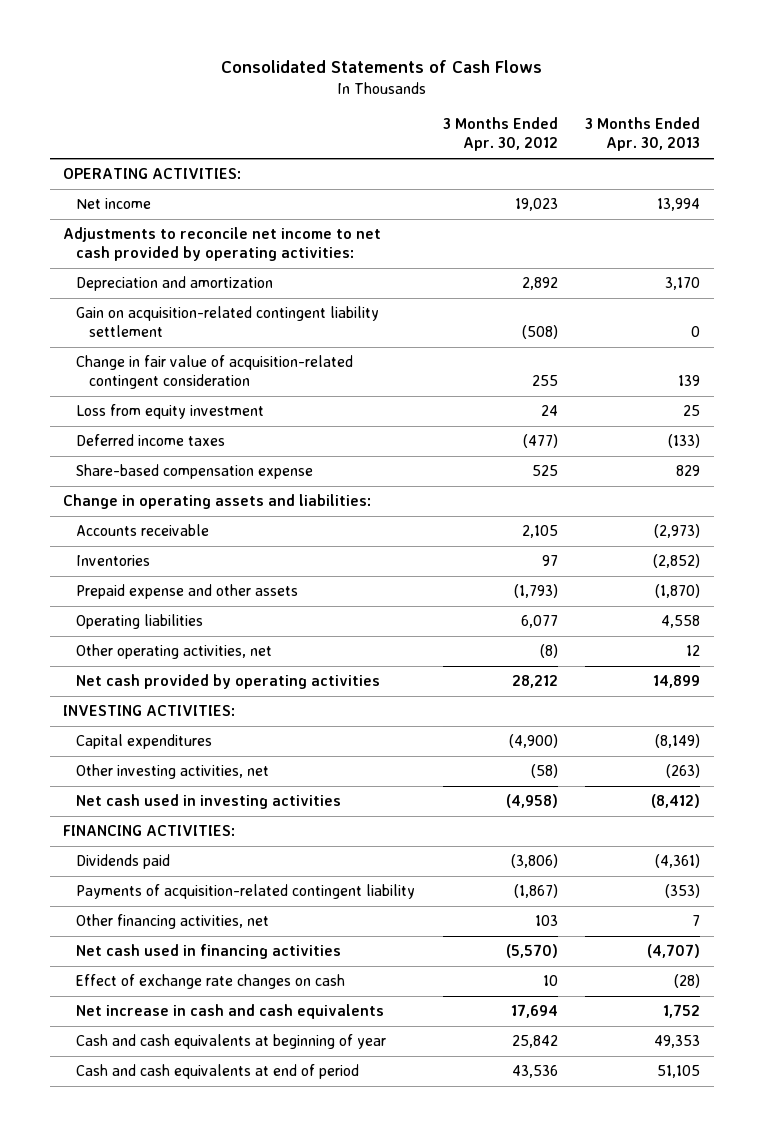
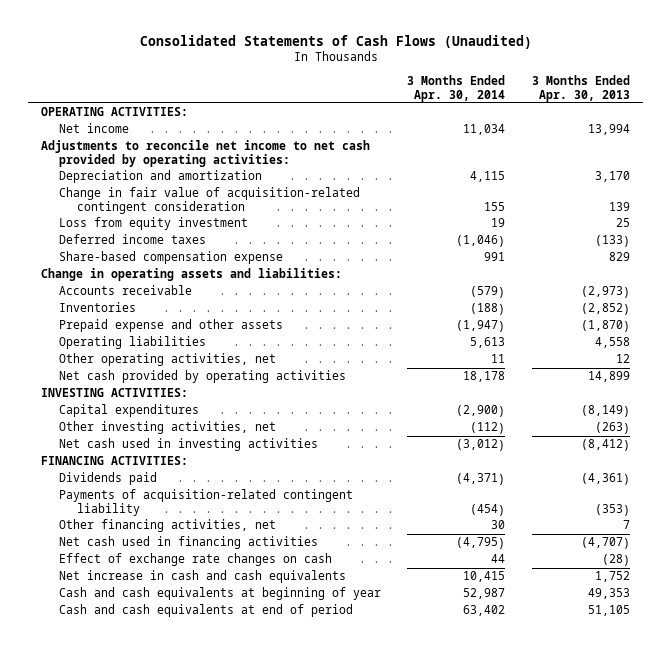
- Consolidated Statements of Cash Flows
+ Consolidated Statements of Cash Flows (Unaudited)
- | 3 Months Ended Apr. 30, 2012 | 3 Months Ended Apr. 30, 2013
+ | 3 Months Ended Apr. 30, 2014 | 3 Months Ended Apr. 30, 2013
- Gain on acquisition-related contingent liability settlement | (508) | 0

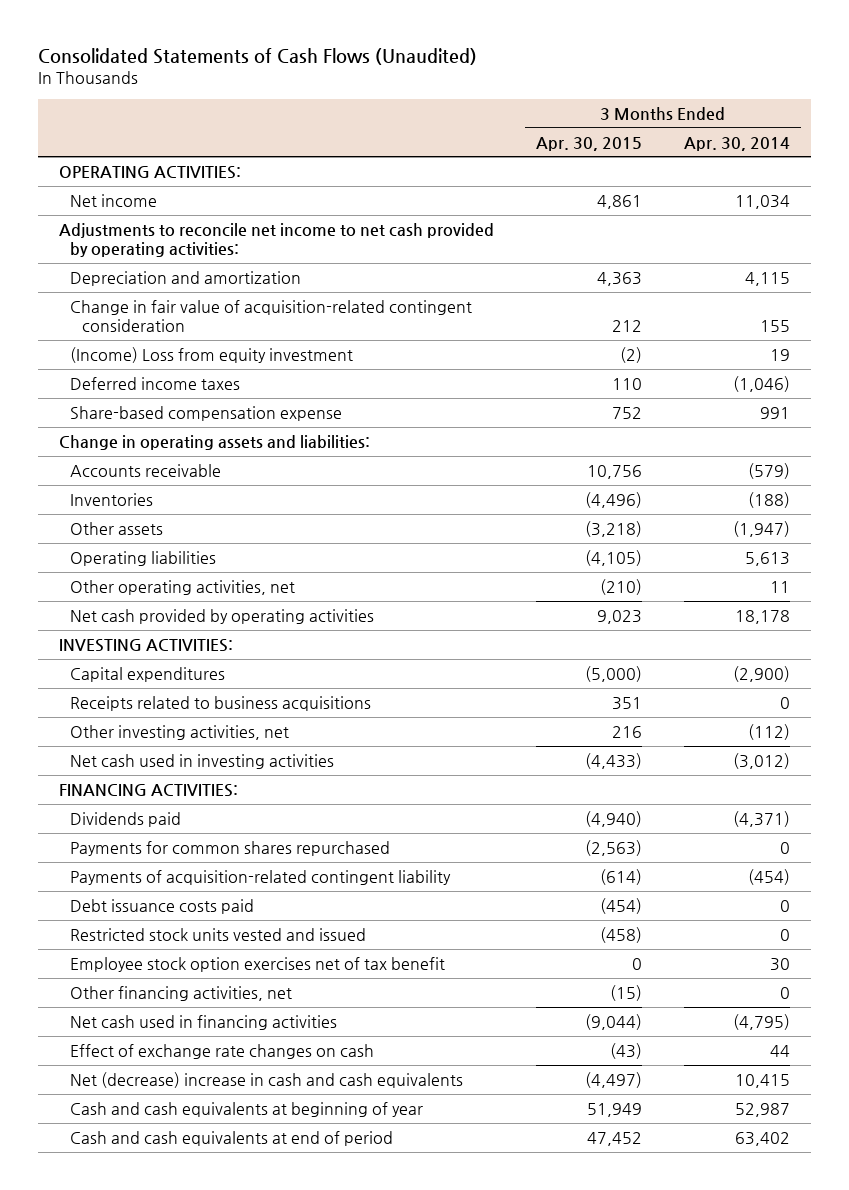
- | 3 Months Ended Apr. 30, 2014 | 3 Months Ended Apr. 30, 2013
+ | 3 Months Ended Apr. 30, 2015 | 3 Months Ended Apr. 30, 2014
- Loss from equity investment | 19 | 25
+ (Income) Loss from equity investment | (2) | 19
- Prepaid expense and other assets | (1,947) | (1,870)
+ Other assets | (3,218) | (1,947)
+ Receipts related to business acquisitions | 351 | 0
+ Payments for common shares repurchased | (2,563) | 0
- Other financing activities, net | 30 | 7
+ Debt issuance costs paid | (454) | 0
+ Restricted stock units vested and issued | (458) | 0
+ Employee stock option exercises net of tax benefit | 0 | 30
+ Other financing activities, net | (15) | 0
- Net increase in cash and cash equivalents | 10,415 | 1,752
+ Net (decrease) increase in cash and cash equivalents | (4,497) | 10,415

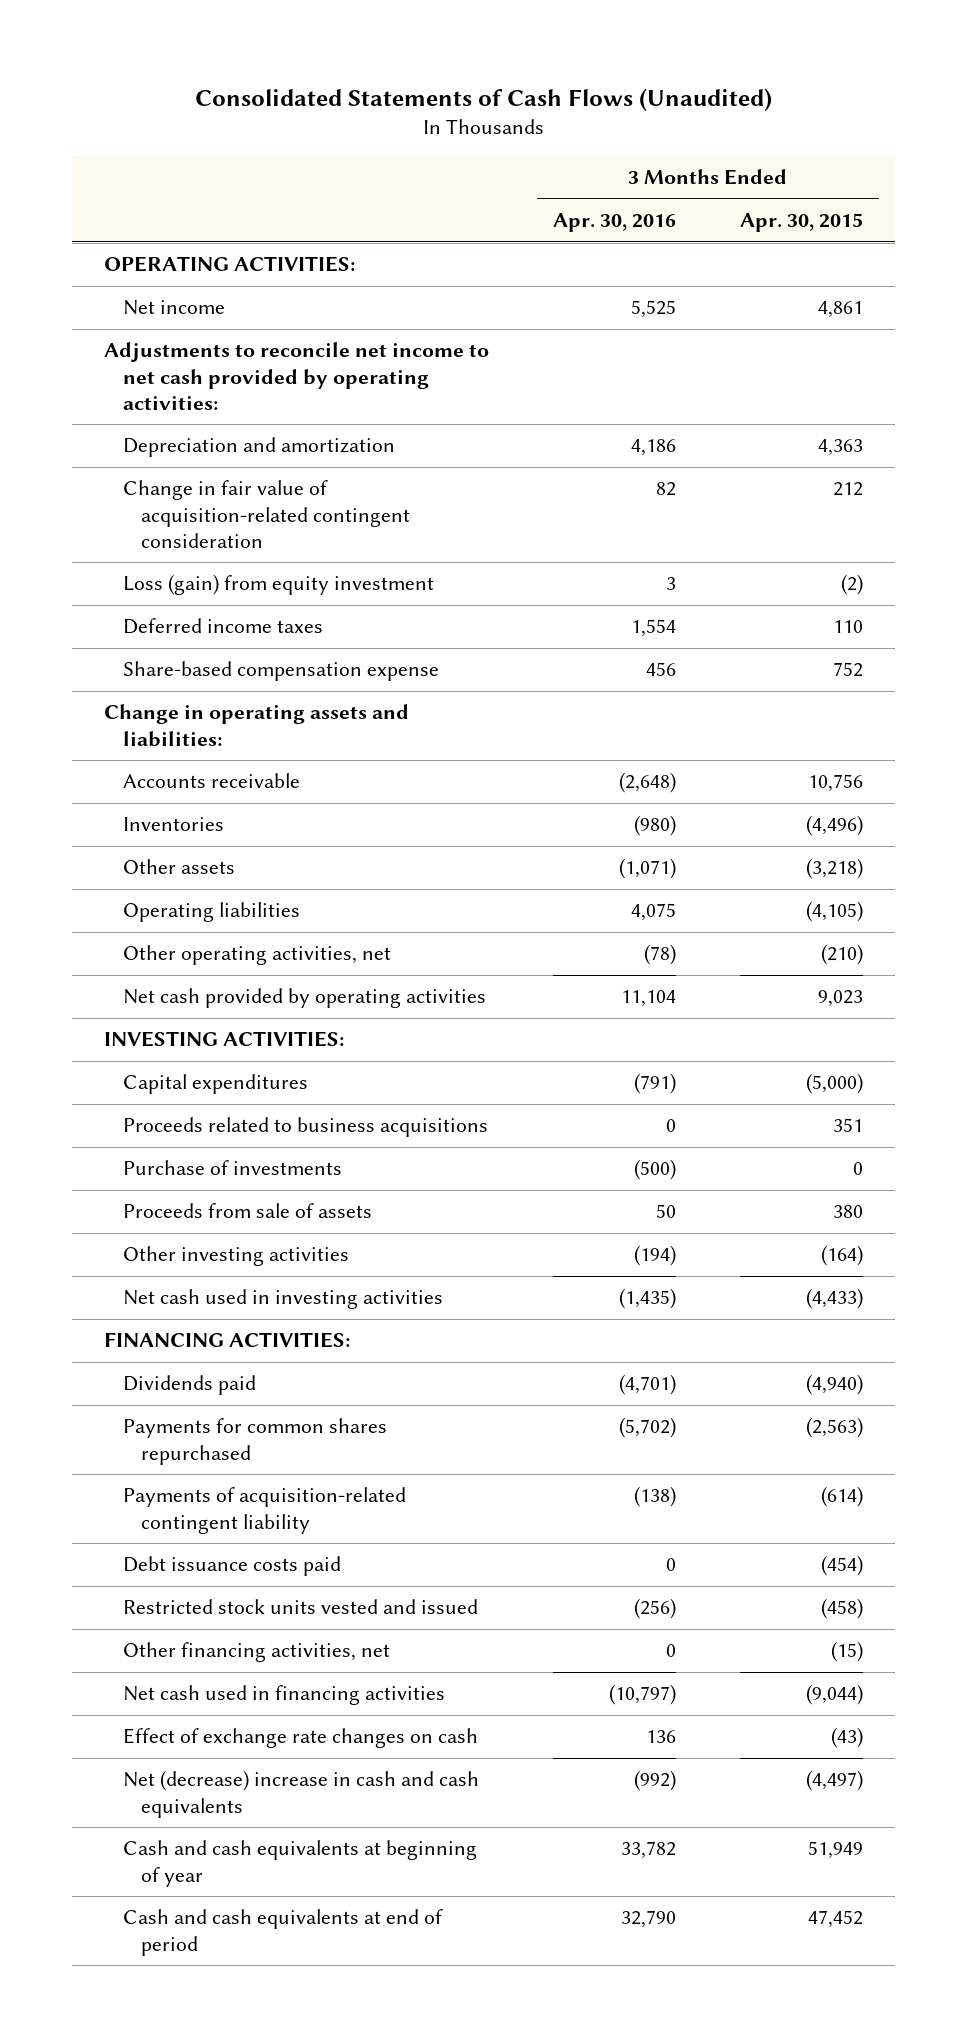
- | 3 Months Ended Apr. 30, 2015 | 3 Months Ended Apr. 30, 2014
+ | 3 Months Ended Apr. 30, 2016 | 3 Months Ended Apr. 30, 2015
- (Income) Loss from equity investment | (2) | 19
+ Loss (gain) from equity investment | 3 | (2)
- Receipts related to business acquisitions | 351 | 0
- Other investing activities, net | 216 | (112)
+ Proceeds related to business acquisitions | 0 | 351
+ Purchase of investments | (500) | 0
+ Proceeds from sale of assets | 50 | 380
+ Other investing activities | (194) | (164)
- Employee stock option exercises net of tax benefit | 0 | 30

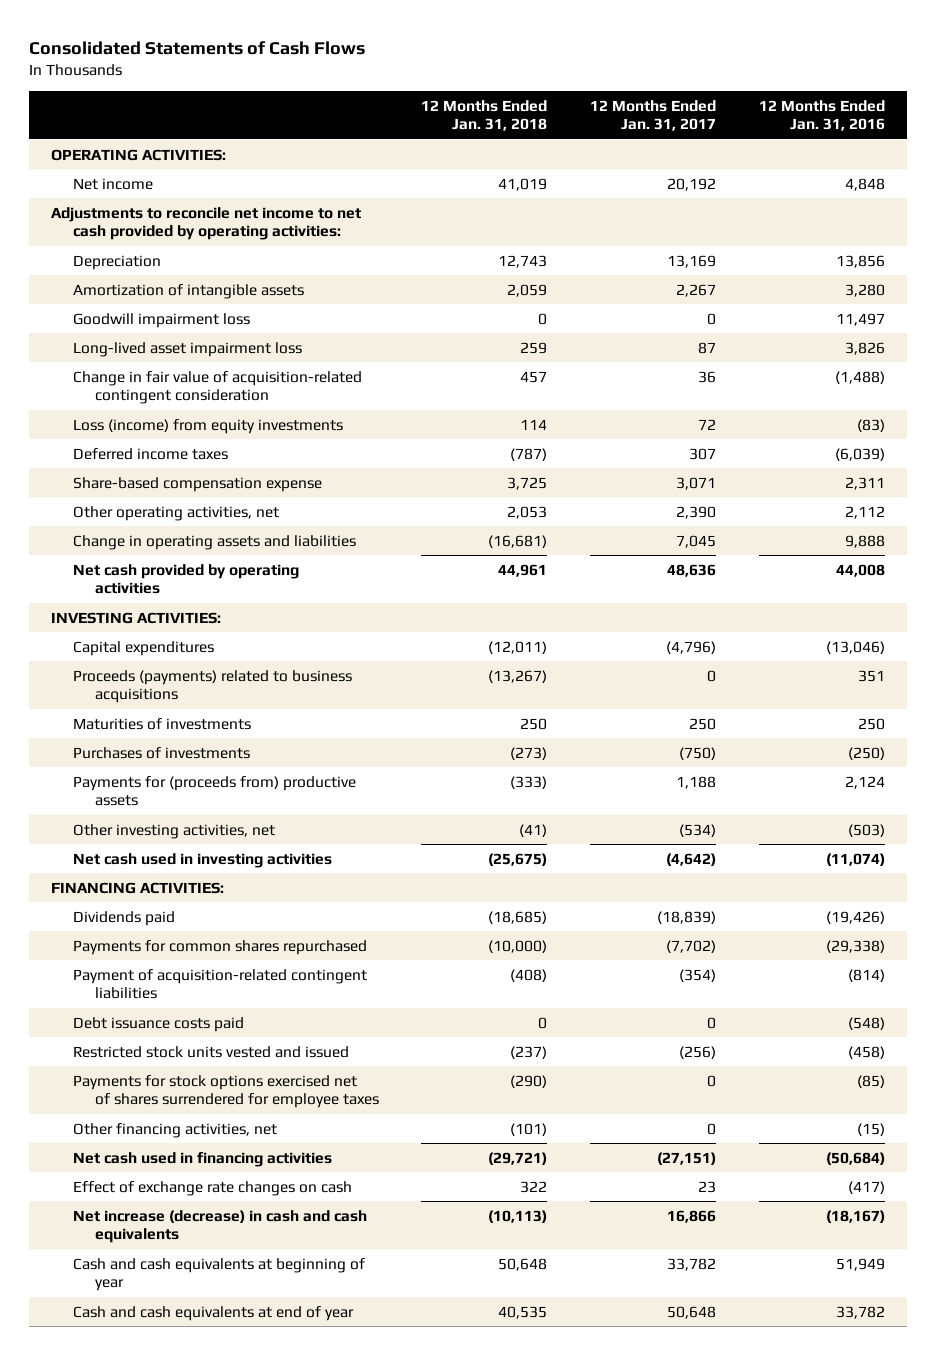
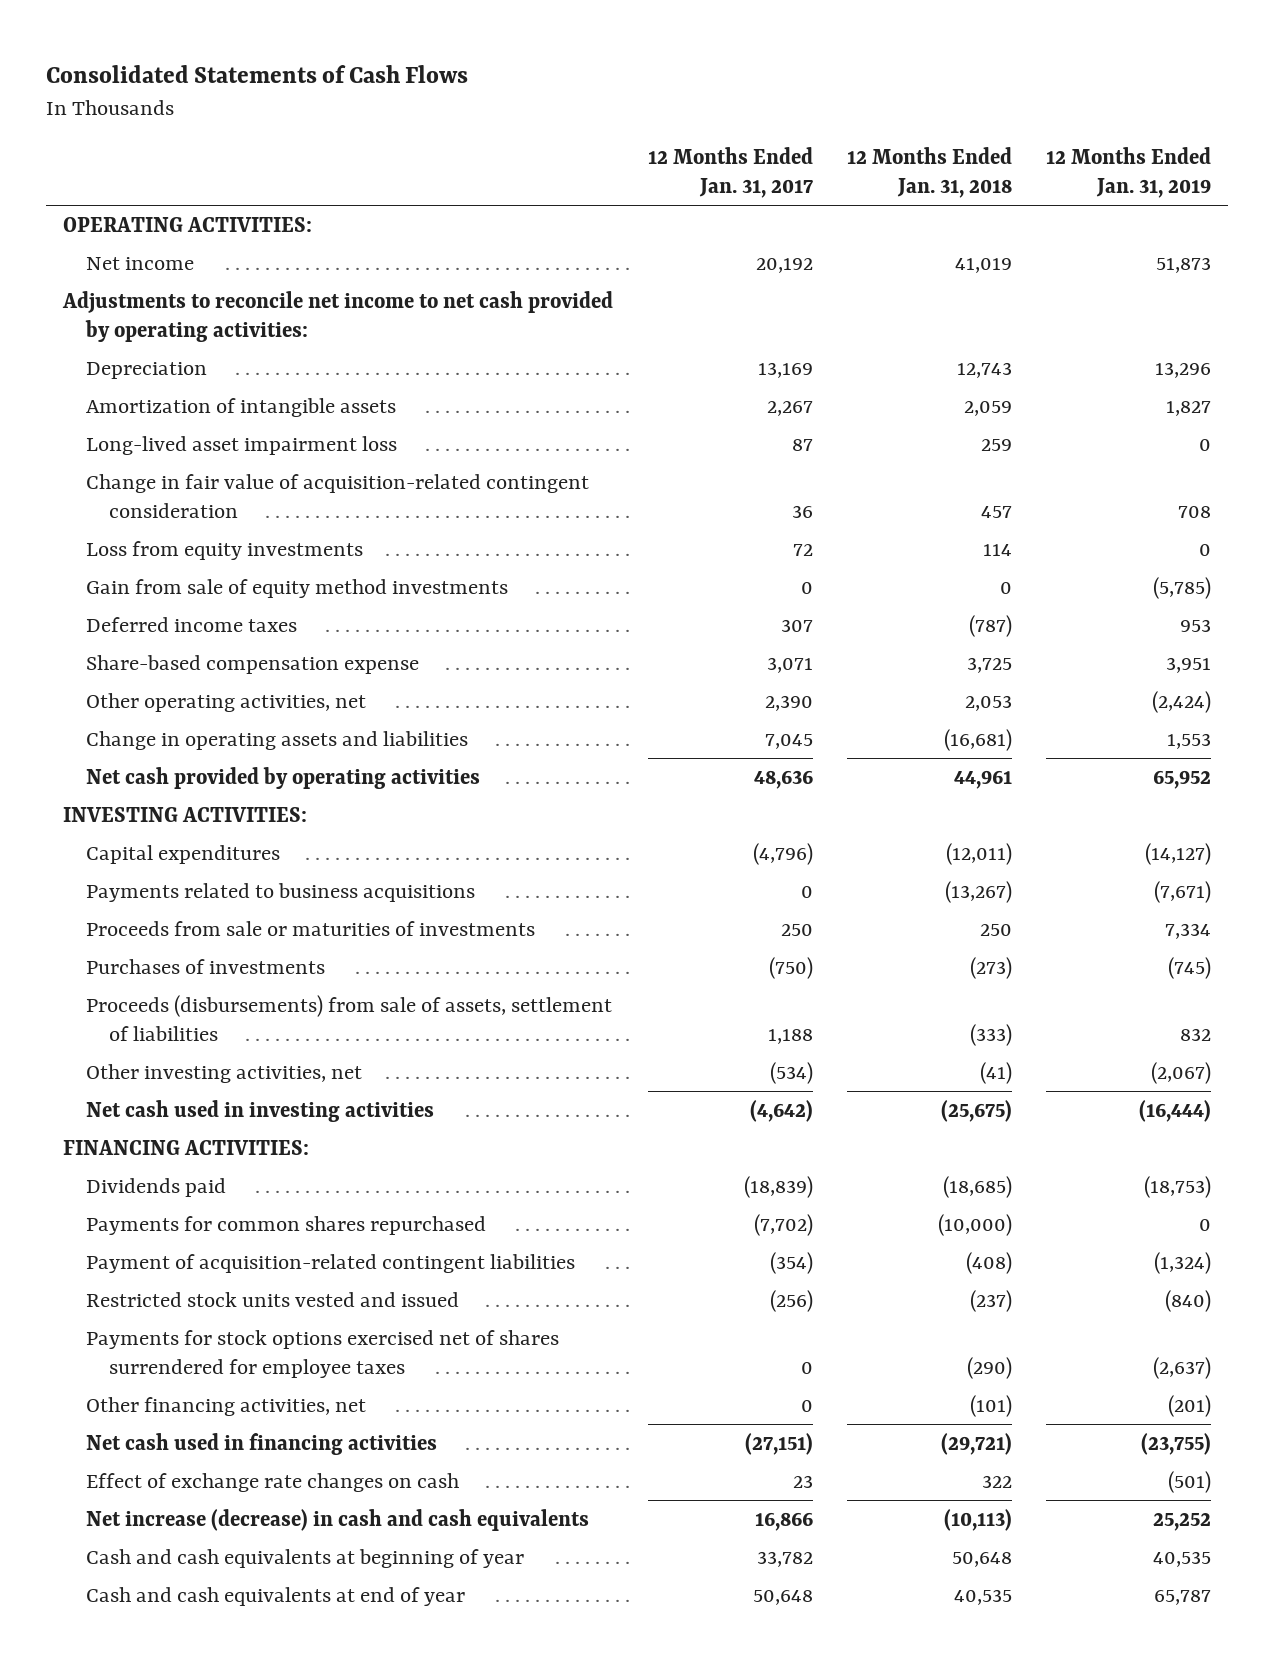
- | 12 Months Ended Jan. 31, 2018 | 12 Months Ended Jan. 31, 2017 | 12 Months Ended Jan. 31, 2016
+ | 12 Months Ended Jan. 31, 2017 | 12 Months Ended Jan. 31, 2018 | 12 Months Ended Jan. 31, 2019
- Goodwill impairment loss | 0 | 0 | 11,497
- Loss (income) from equity investments | 114 | 72 | (83)
+ Loss from equity investments | 72 | 114 | 0
+ Gain from sale of equity method investments | 0 | 0 | (5,785)
- Proceeds (payments) related to business acquisitions | (13,267) | 0 | 351
- Maturities of investments | 250 | 250 | 250
+ Payments related to business acquisitions | 0 | (13,267) | (7,671)
+ Proceeds from sale or maturities of investments | 250 | 250 | 7,334
- Payments for (proceeds from) productive assets | (333) | 1,188 | 2,124
+ Proceeds (disbursements) from sale of assets, settlement of liabilities | 1,188 | (333) | 832
- Debt issuance costs paid | 0 | 0 | (548)

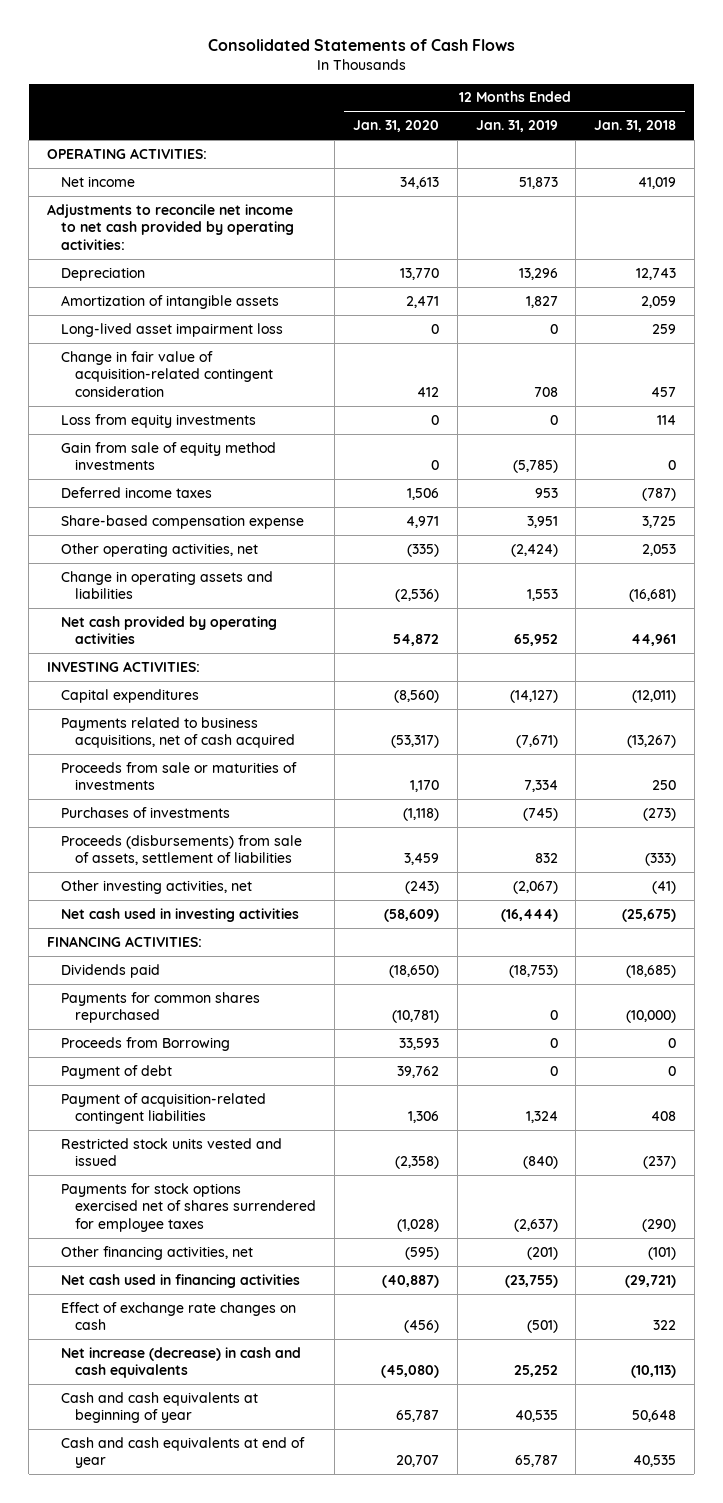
- | 12 Months Ended Jan. 31, 2017 | 12 Months Ended Jan. 31, 2018 | 12 Months Ended Jan. 31, 2019
+ | 12 Months Ended Jan. 31, 2020 | 12 Months Ended Jan. 31, 2019 | 12 Months Ended Jan. 31, 2018
- Payments related to business acquisitions | 0 | (13,267) | (7,671)
+ Payments related to business acquisitions, net of cash acquired | (53,317) | (7,671) | (13,267)
- Payment of acquisition-related contingent liabilities | (354) | (408) | (1,324)
+ Proceeds from Borrowing | 33,593 | 0 | 0
+ Payment of debt | 39,762 | 0 | 0
+ Payment of acquisition-related contingent liabilities | 1,306 | 1,324 | 408

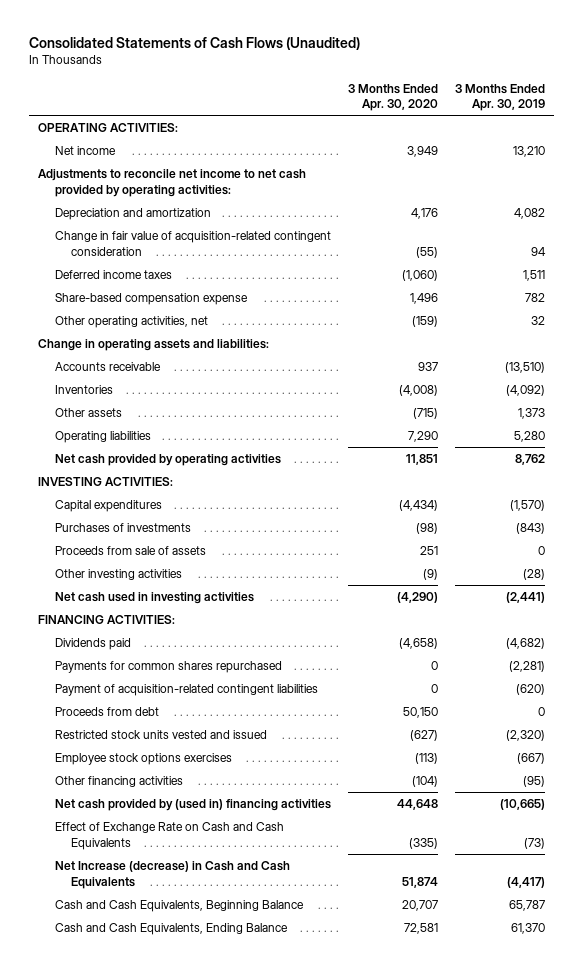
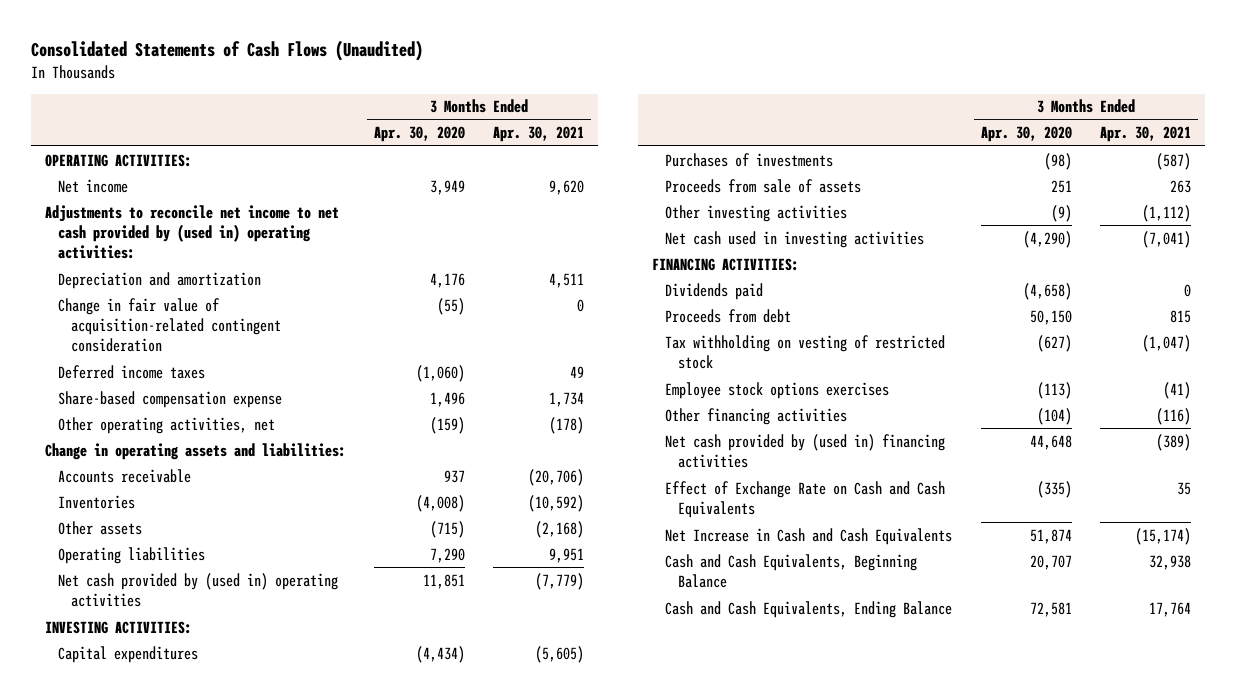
- | 3 Months Ended Apr. 30, 2020 | 3 Months Ended Apr. 30, 2019
+ | 3 Months Ended Apr. 30, 2020 | 3 Months Ended Apr. 30, 2021
- Adjustments to reconcile net income to net cash provided by operating activities:
+ Adjustments to reconcile net income to net cash provided by (used in) operating activities:
- Net cash provided by operating activities | 11,851 | 8,762
+ Net cash provided by (used in) operating activities | 11,851 | (7,779)
- Payments for common shares repurchased | 0 | (2,281)
- Payment of acquisition-related contingent liabilities | 0 | (620)
- Restricted stock units vested and issued | (627) | (2,320)
+ Tax withholding on vesting of restricted stock | (627) | (1,047)
- Net Increase (decrease) in Cash and Cash Equivalents | 51,874 | (4,417)
+ Net Increase in Cash and Cash Equivalents | 51,874 | (15,174)

